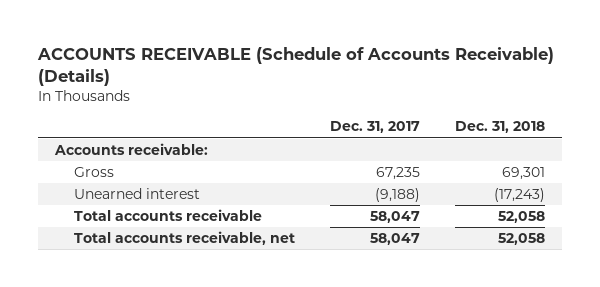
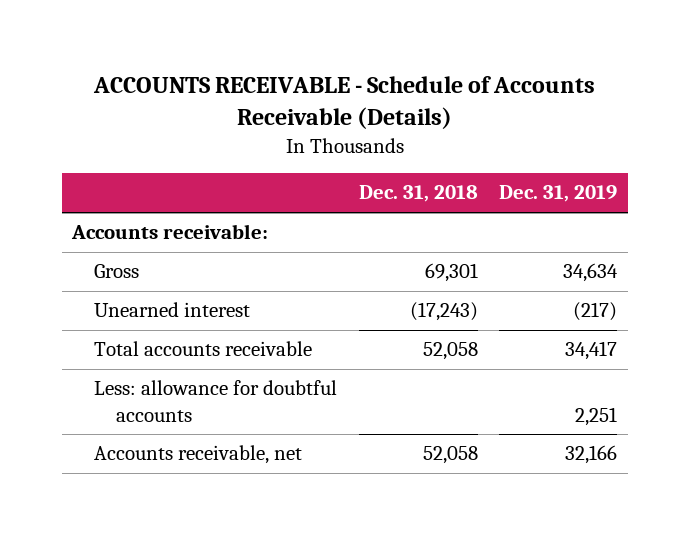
- ACCOUNTS RECEIVABLE (Schedule of Accounts Receivable) (Details)
+ ACCOUNTS RECEIVABLE - Schedule of Accounts Receivable (Details)
- | Dec. 31, 2017 | Dec. 31, 2018
+ | Dec. 31, 2018 | Dec. 31, 2019
- Total accounts receivable, net | 58,047 | 52,058
+ Less: allowance for doubtful accounts | | 2,251
+ Accounts receivable, net | 52,058 | 32,166

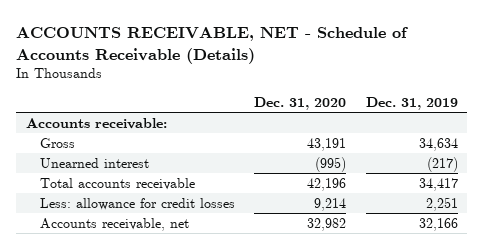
- ACCOUNTS RECEIVABLE - Schedule of Accounts Receivable (Details)
+ ACCOUNTS RECEIVABLE, NET - Schedule of Accounts Receivable (Details)
- | Dec. 31, 2018 | Dec. 31, 2019
+ | Dec. 31, 2020 | Dec. 31, 2019
- Less: allowance for doubtful accounts | | 2,251
+ Less: allowance for credit losses | 9,214 | 2,251

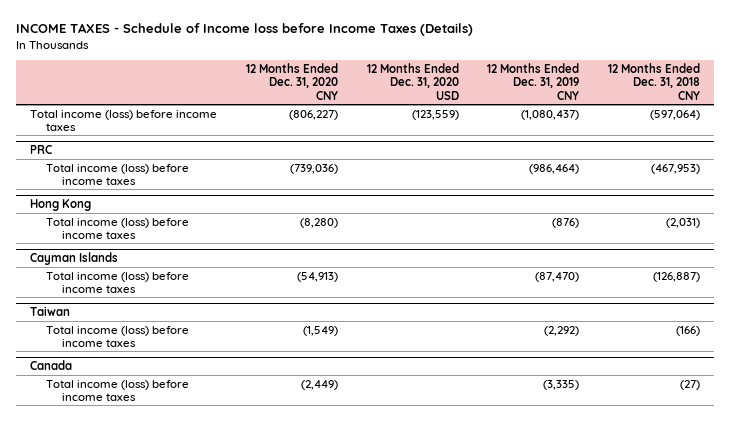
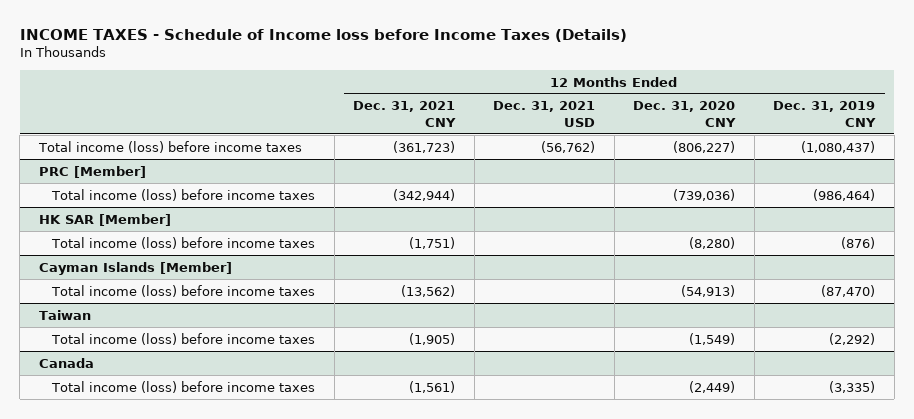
- | 12 Months Ended Dec. 31, 2020 CNY | 12 Months Ended Dec. 31, 2020 USD | 12 Months Ended Dec. 31, 2019 CNY | 12 Months Ended Dec. 31, 2018 CNY
+ | 12 Months Ended Dec. 31, 2021 CNY | 12 Months Ended Dec. 31, 2021 USD | 12 Months Ended Dec. 31, 2020 CNY | 12 Months Ended Dec. 31, 2019 CNY
- PRC
+ PRC [Member]
- Hong Kong
+ HK SAR [Member]
- Cayman Islands
+ Cayman Islands [Member]

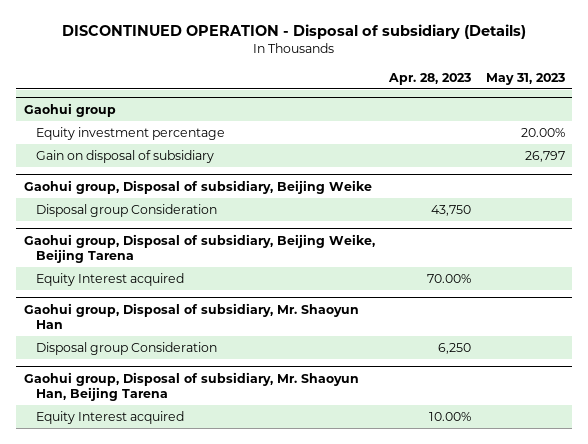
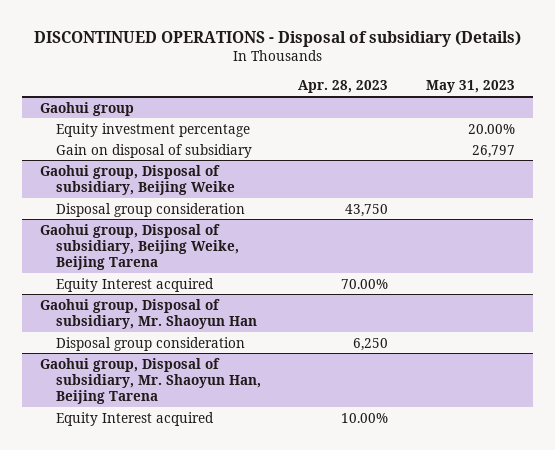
- DISCONTINUED OPERATION - Disposal of subsidiary (Details)
+ DISCONTINUED OPERATIONS - Disposal of subsidiary (Details)
@ Gaohui group, Disposal of subsidiary, Beijing Weike
- Disposal group Consideration | 43,750 |
+ Disposal group consideration | 43,750 |
@ Gaohui group, Disposal of subsidiary, Mr. Shaoyun Han
- Disposal group Consideration | 6,250 |
+ Disposal group consideration | 6,250 |

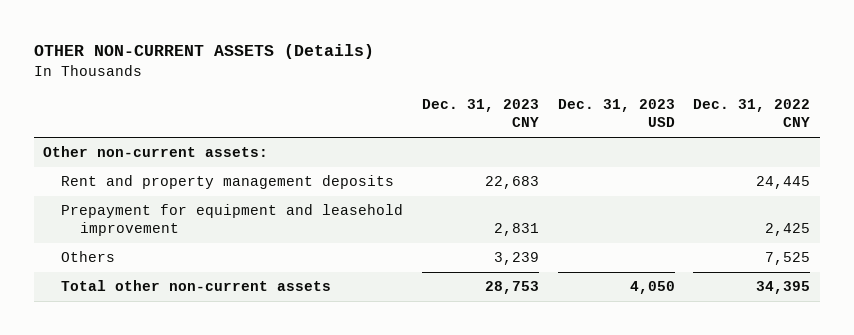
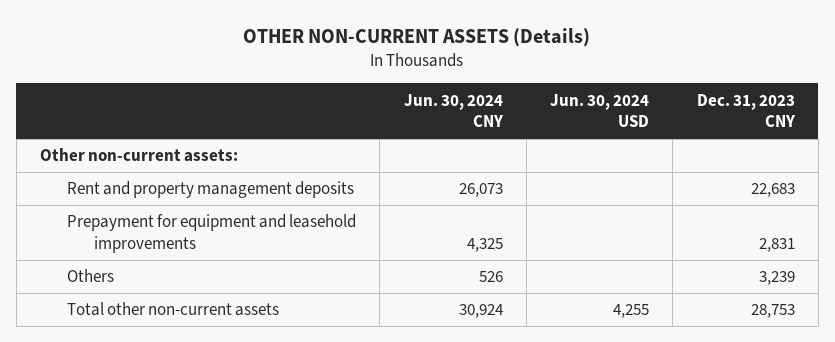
- | Dec. 31, 2023 CNY | Dec. 31, 2023 USD | Dec. 31, 2022 CNY
+ | Jun. 30, 2024 CNY | Jun. 30, 2024 USD | Dec. 31, 2023 CNY
- Prepayment for equipment and leasehold improvement | 2,831 | | 2,425
+ Prepayment for equipment and leasehold improvements | 4,325 | | 2,831

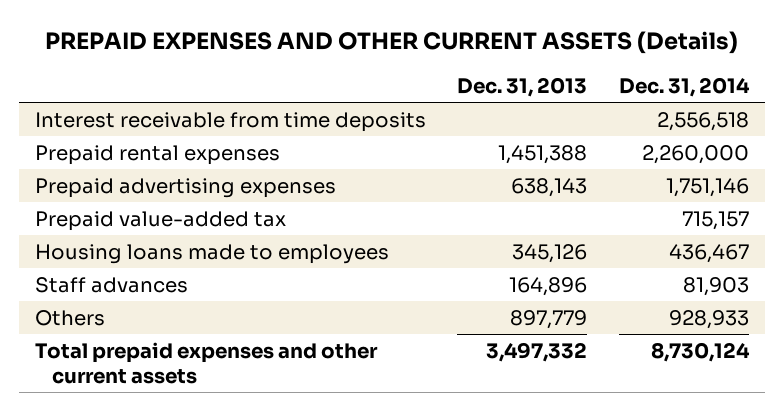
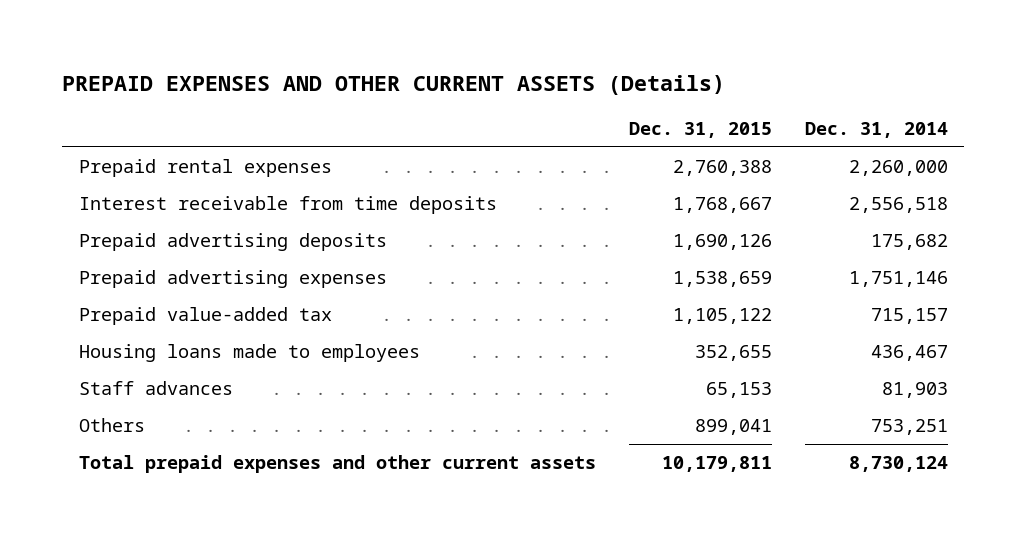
- | Dec. 31, 2013 | Dec. 31, 2014
+ | Dec. 31, 2015 | Dec. 31, 2014
moved down: Interest receivable from time deposits | 1,768,667 | 2,556,518
+ Prepaid advertising deposits | 1,690,126 | 175,682
- Others | 897,779 | 928,933
+ Others | 899,041 | 753,251

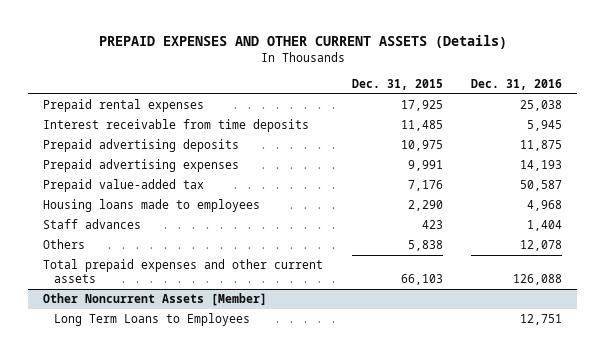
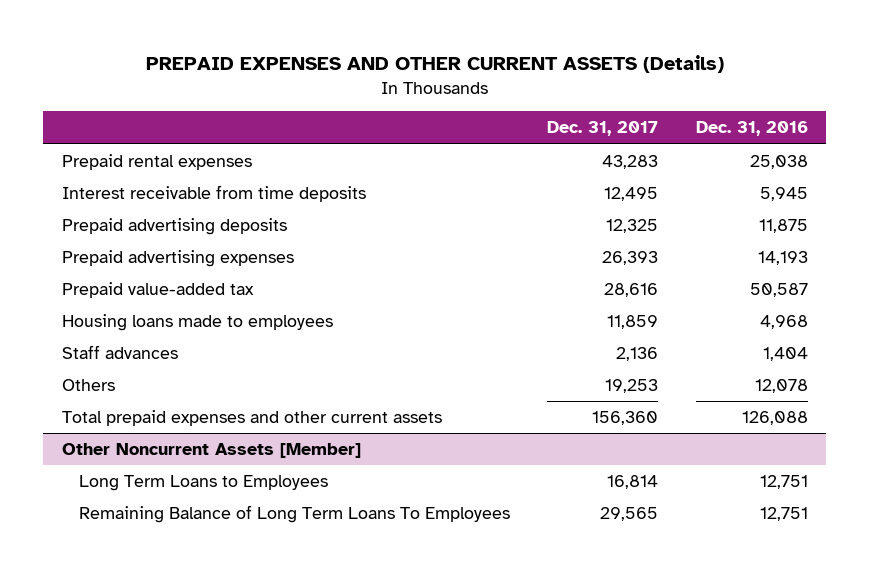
- | Dec. 31, 2015 | Dec. 31, 2016
+ | Dec. 31, 2017 | Dec. 31, 2016
@ Other Noncurrent Assets [Member]
+ Remaining Balance of Long Term Loans To Employees | 29,565 | 12,751

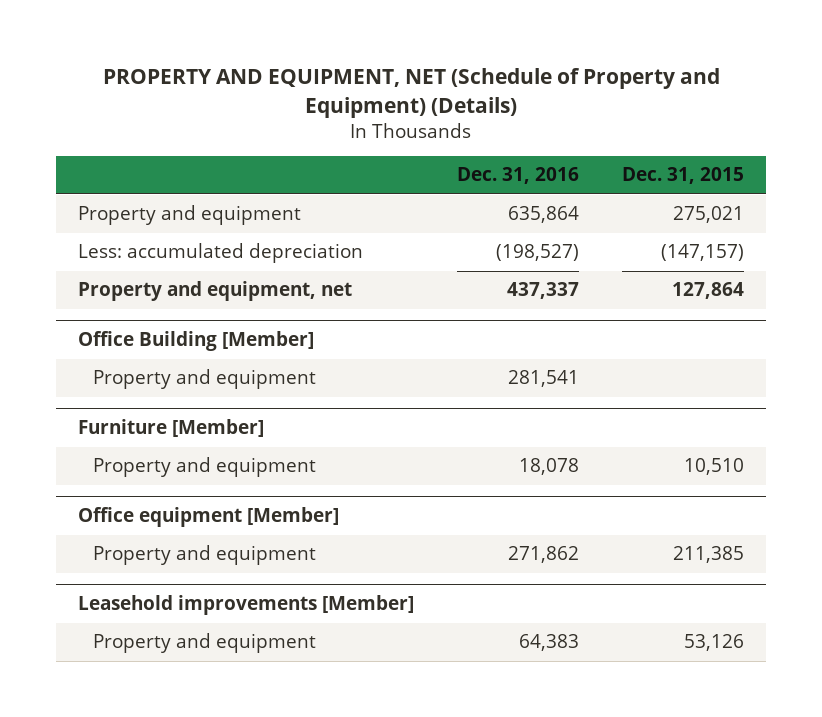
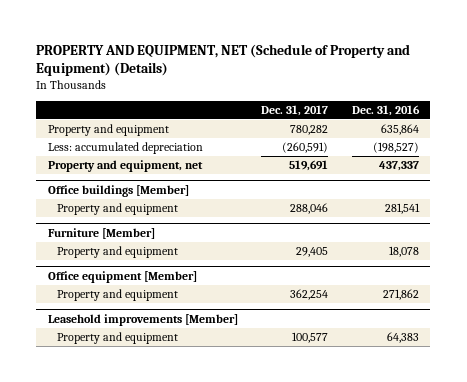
- | Dec. 31, 2016 | Dec. 31, 2015
+ | Dec. 31, 2017 | Dec. 31, 2016
- Office Building [Member]
+ Office buildings [Member]

